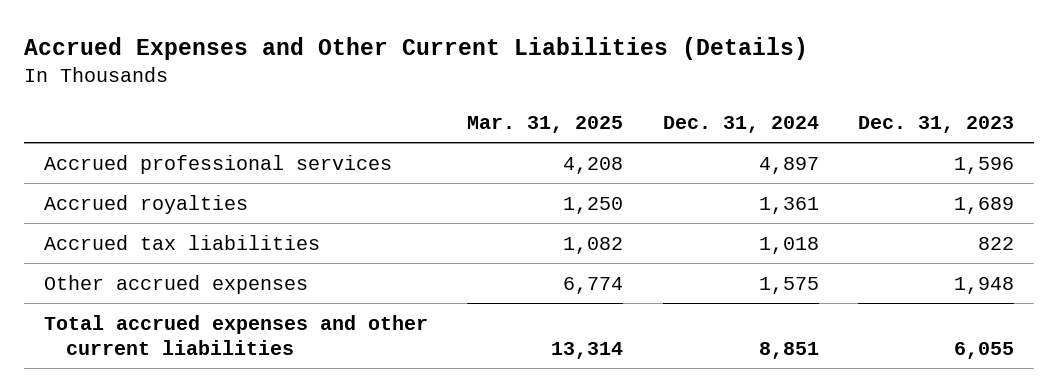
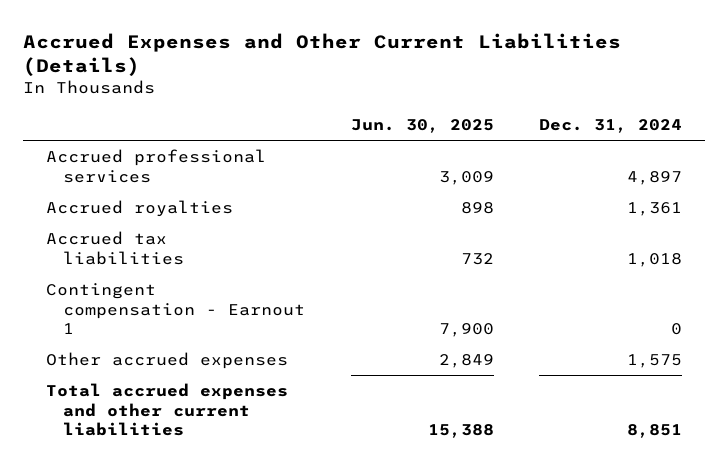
- | Mar. 31, 2025 | Dec. 31, 2024 | Dec. 31, 2023
+ | Jun. 30, 2025 | Dec. 31, 2024
+ Contingent compensation - Earnout 1 | 7,900 | 0

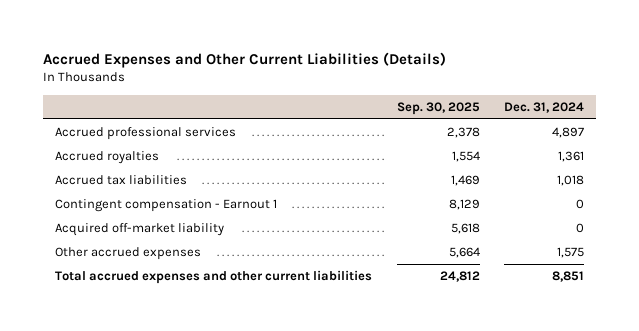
- | Jun. 30, 2025 | Dec. 31, 2024
+ | Sep. 30, 2025 | Dec. 31, 2024
+ Acquired off-market liability | 5,618 | 0

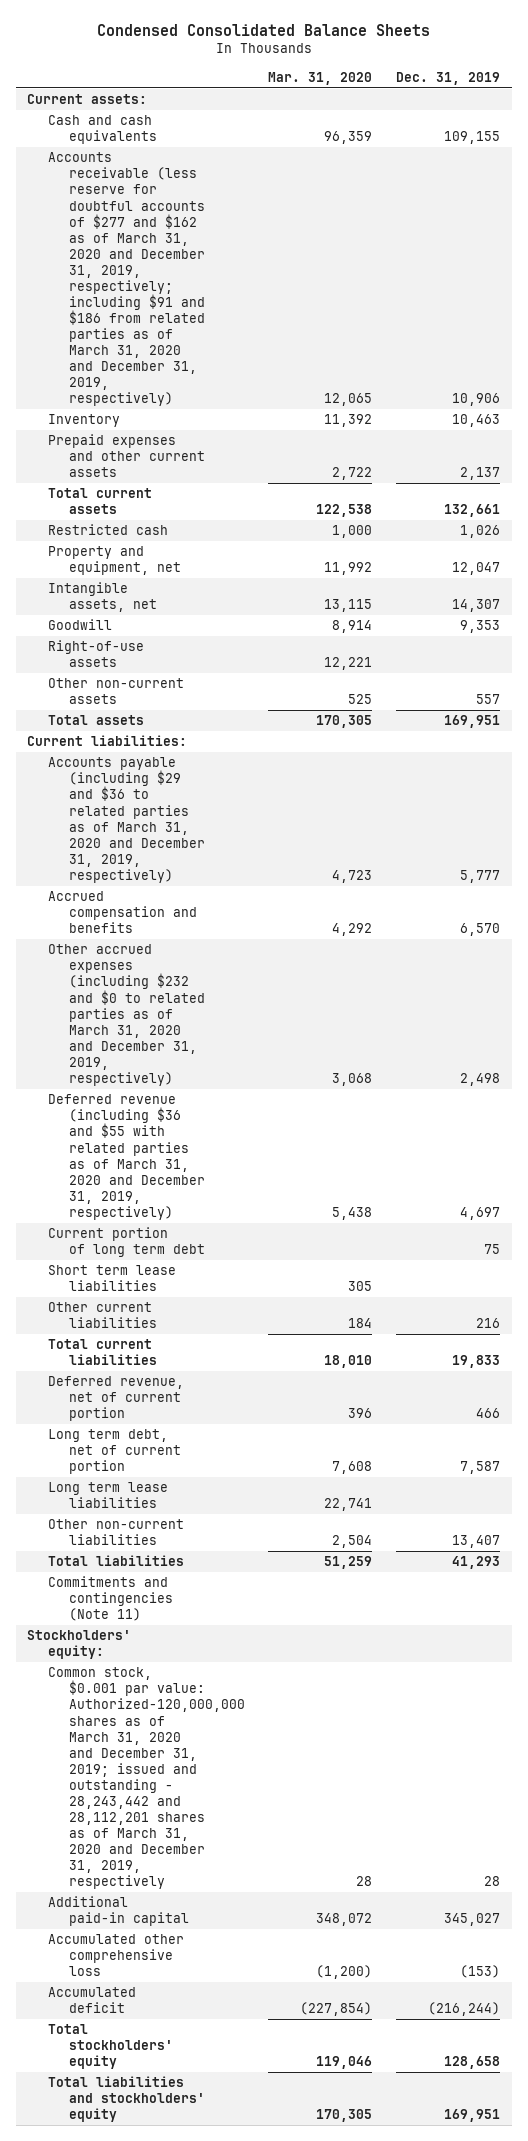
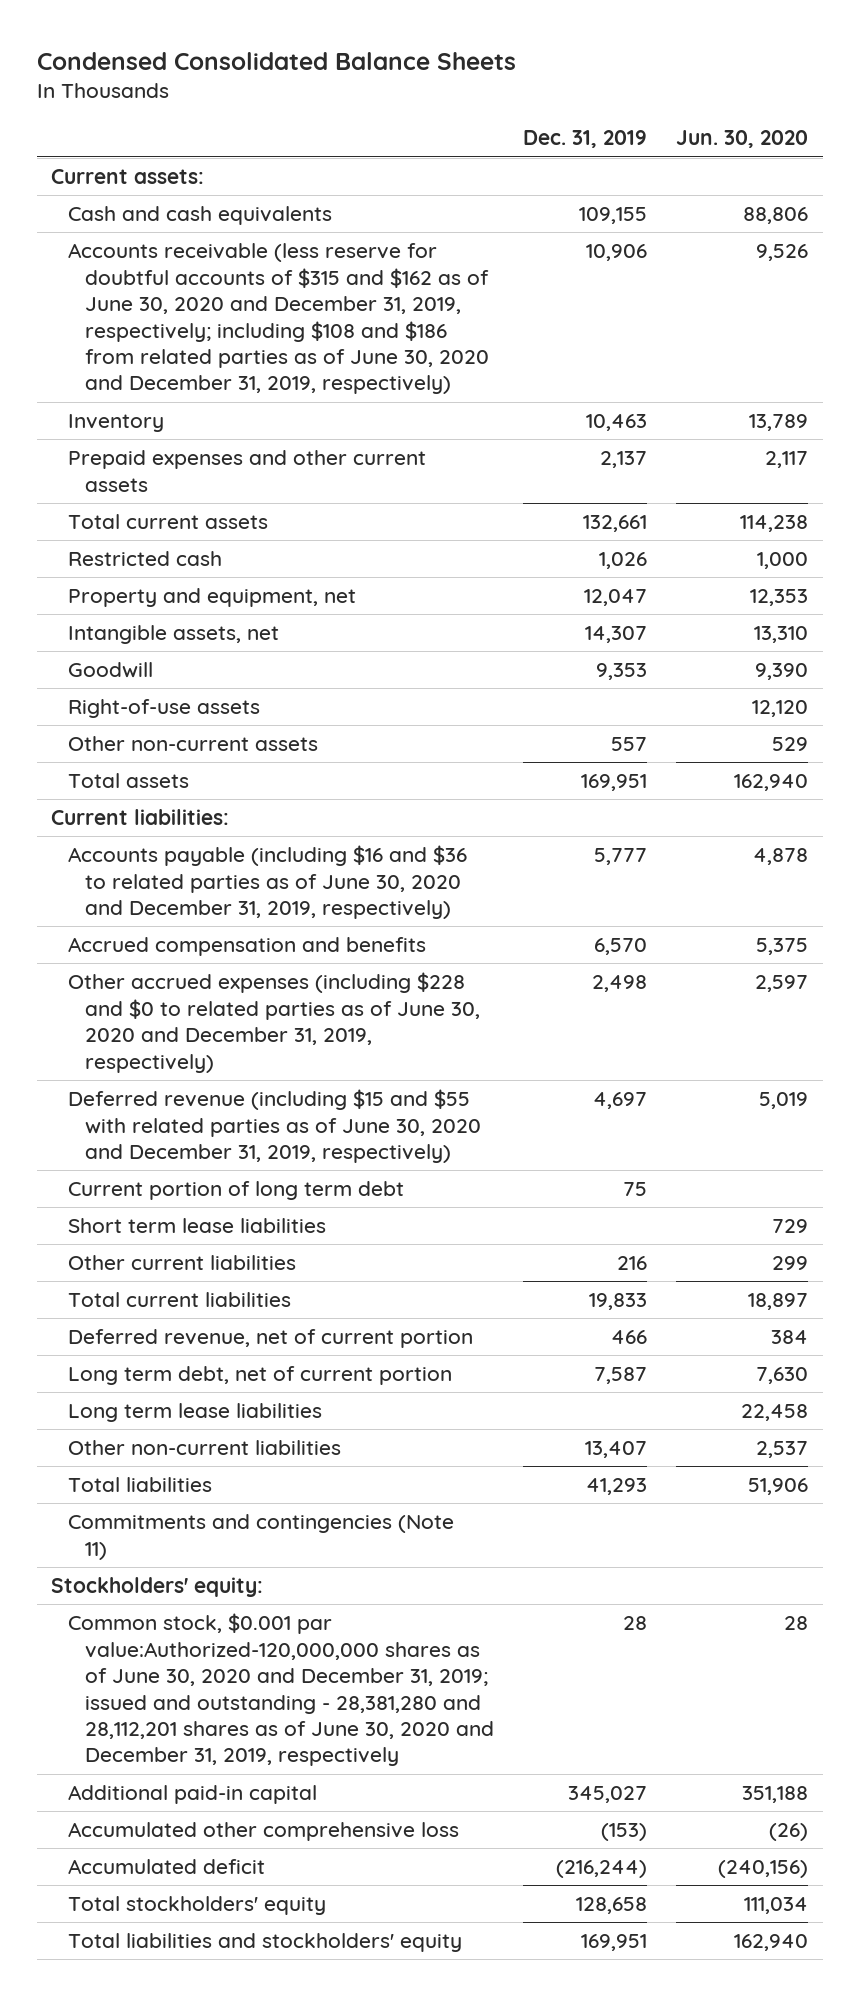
- | Mar. 31, 2020 | Dec. 31, 2019
+ | Dec. 31, 2019 | Jun. 30, 2020
- Accounts receivable (less reserve for doubtful accounts of $277 and $162 as of March 31, 2020 and December 31, 2019, respectively; including $91 and $186 from related parties as of March 31, 2020 and December 31, 2019, respectively) | 12,065 | 10,906
+ Accounts receivable (less reserve for doubtful accounts of $315 and $162 as of June 30, 2020 and December 31, 2019, respectively; including $108 and $186 from related parties as of June 30, 2020 and December 31, 2019, respectively) | 10,906 | 9,526
- Accounts payable (including $29 and $36 to related parties as of March 31, 2020 and December 31, 2019, respectively) | 4,723 | 5,777
+ Accounts payable (including $16 and $36 to related parties as of June 30, 2020 and December 31, 2019, respectively) | 5,777 | 4,878
- Other accrued expenses (including $232 and $0 to related parties as of March 31, 2020 and December 31, 2019, respectively) | 3,068 | 2,498
- Deferred revenue (including $36 and $55 with related parties as of March 31, 2020 and December 31, 2019, respectively) | 5,438 | 4,697
+ Other accrued expenses (including $228 and $0 to related parties as of June 30, 2020 and December 31, 2019, respectively) | 2,498 | 2,597
+ Deferred revenue (including $15 and $55 with related parties as of June 30, 2020 and December 31, 2019, respectively) | 4,697 | 5,019
- Common stock, $0.001 par value: Authorized-120,000,000 shares as of March 31, 2020 and December 31, 2019; issued and outstanding - 28,243,442 and 28,112,201 shares as of March 31, 2020 and December 31, 2019, respectively | 28 | 28
+ Common stock, $0.001 par value:Authorized-120,000,000 shares as of June 30, 2020 and December 31, 2019; issued and outstanding - 28,381,280 and 28,112,201 shares as of June 30, 2020 and December 31, 2019, respectively | 28 | 28

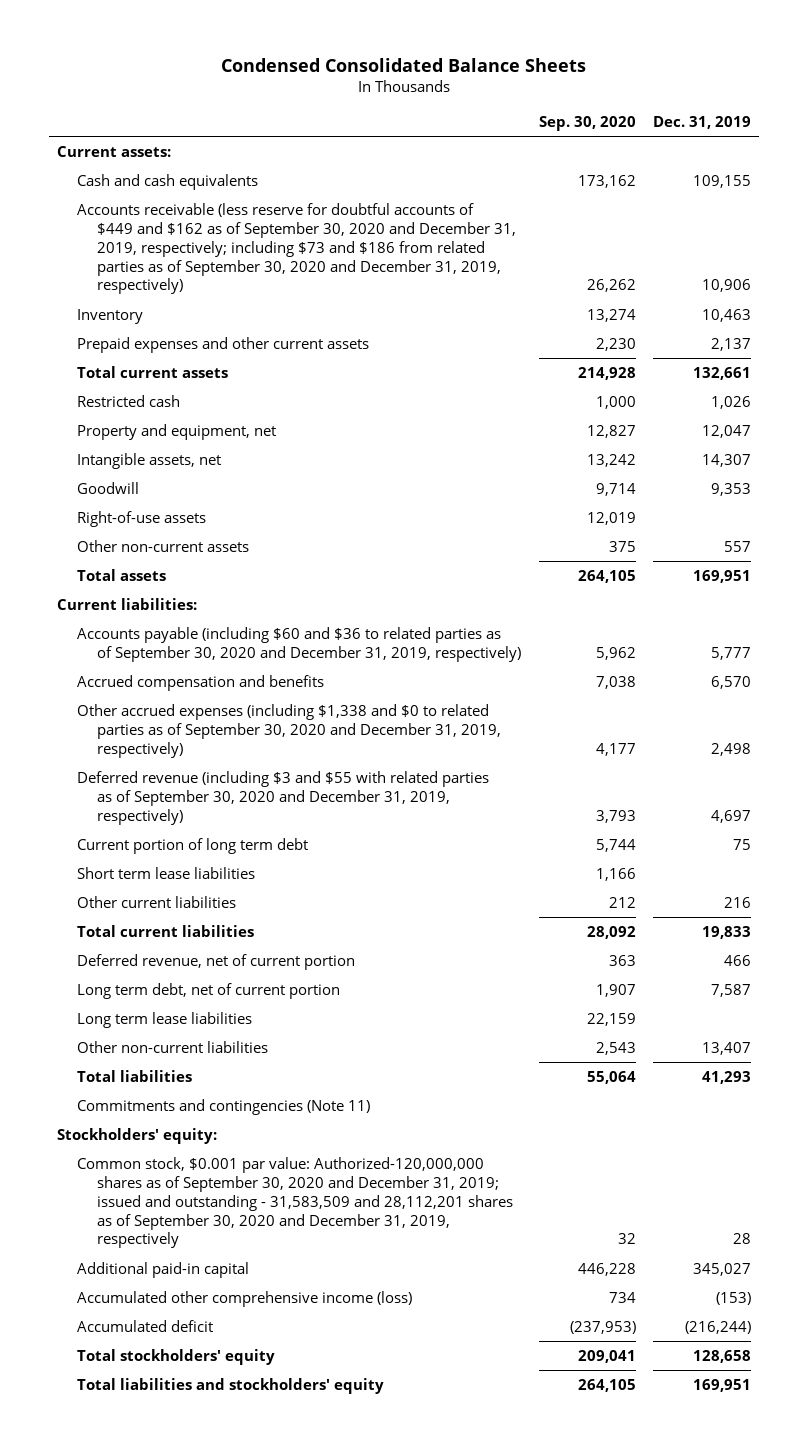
- | Dec. 31, 2019 | Jun. 30, 2020
+ | Sep. 30, 2020 | Dec. 31, 2019
- Accounts receivable (less reserve for doubtful accounts of $315 and $162 as of June 30, 2020 and December 31, 2019, respectively; including $108 and $186 from related parties as of June 30, 2020 and December 31, 2019, respectively) | 10,906 | 9,526
+ Accounts receivable (less reserve for doubtful accounts of $449 and $162 as of September 30, 2020 and December 31, 2019, respectively; including $73 and $186 from related parties as of September 30, 2020 and December 31, 2019, respectively) | 26,262 | 10,906
- Accounts payable (including $16 and $36 to related parties as of June 30, 2020 and December 31, 2019, respectively) | 5,777 | 4,878
+ Accounts payable (including $60 and $36 to related parties as of September 30, 2020 and December 31, 2019, respectively) | 5,962 | 5,777
- Other accrued expenses (including $228 and $0 to related parties as of June 30, 2020 and December 31, 2019, respectively) | 2,498 | 2,597
- Deferred revenue (including $15 and $55 with related parties as of June 30, 2020 and December 31, 2019, respectively) | 4,697 | 5,019
+ Other accrued expenses (including $1,338 and $0 to related parties as of September 30, 2020 and December 31, 2019, respectively) | 4,177 | 2,498
+ Deferred revenue (including $3 and $55 with related parties as of September 30, 2020 and December 31, 2019, respectively) | 3,793 | 4,697
- Common stock, $0.001 par value:Authorized-120,000,000 shares as of June 30, 2020 and December 31, 2019; issued and outstanding - 28,381,280 and 28,112,201 shares as of June 30, 2020 and December 31, 2019, respectively | 28 | 28
+ Common stock, $0.001 par value: Authorized-120,000,000 shares as of September 30, 2020 and December 31, 2019; issued and outstanding - 31,583,509 and 28,112,201 shares as of September 30, 2020 and December 31, 2019, respectively | 32 | 28
- Accumulated other comprehensive loss | (153) | (26)
+ Accumulated other comprehensive income (loss) | 734 | (153)

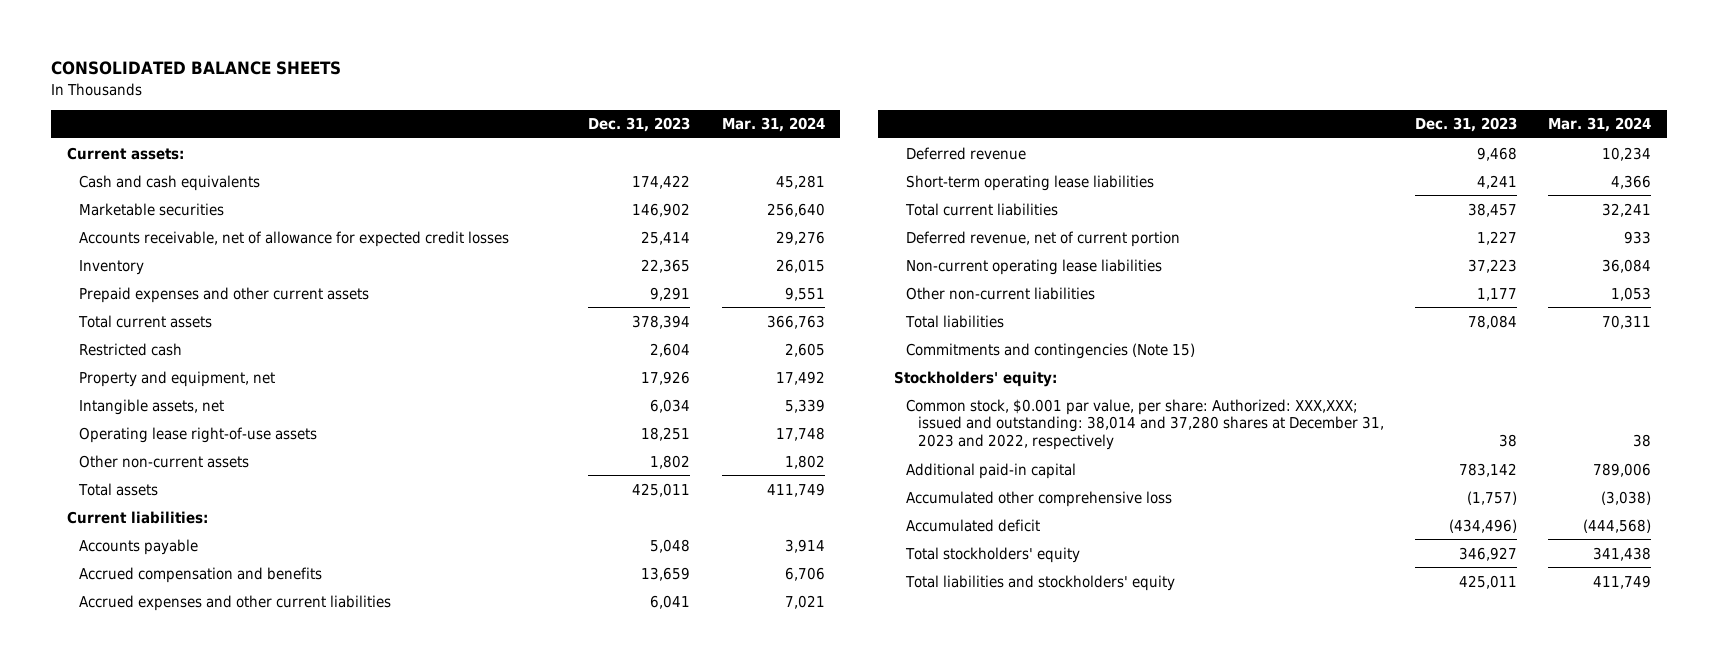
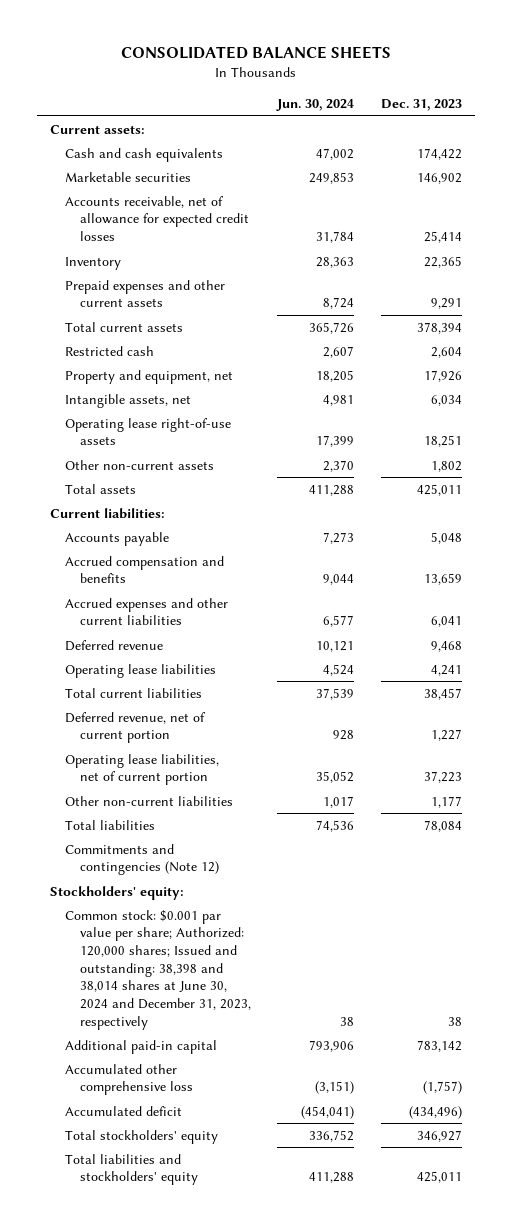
- | Dec. 31, 2023 | Mar. 31, 2024
+ | Jun. 30, 2024 | Dec. 31, 2023
- Short-term operating lease liabilities | 4,241 | 4,366
+ Operating lease liabilities | 4,524 | 4,241
- Non-current operating lease liabilities | 37,223 | 36,084
+ Operating lease liabilities, net of current portion | 35,052 | 37,223
- Commitments and contingencies (Note 15)
+ Commitments and contingencies (Note 12)
- Common stock, $0.001 par value, per share: Authorized: XXX,XXX; issued and outstanding: 38,014 and 37,280 shares at December 31, 2023 and 2022, respectively | 38 | 38
+ Common stock: $0.001 par value per share; Authorized: 120,000 shares; Issued and outstanding: 38,398 and 38,014 shares at June 30, 2024 and December 31, 2023, respectively | 38 | 38

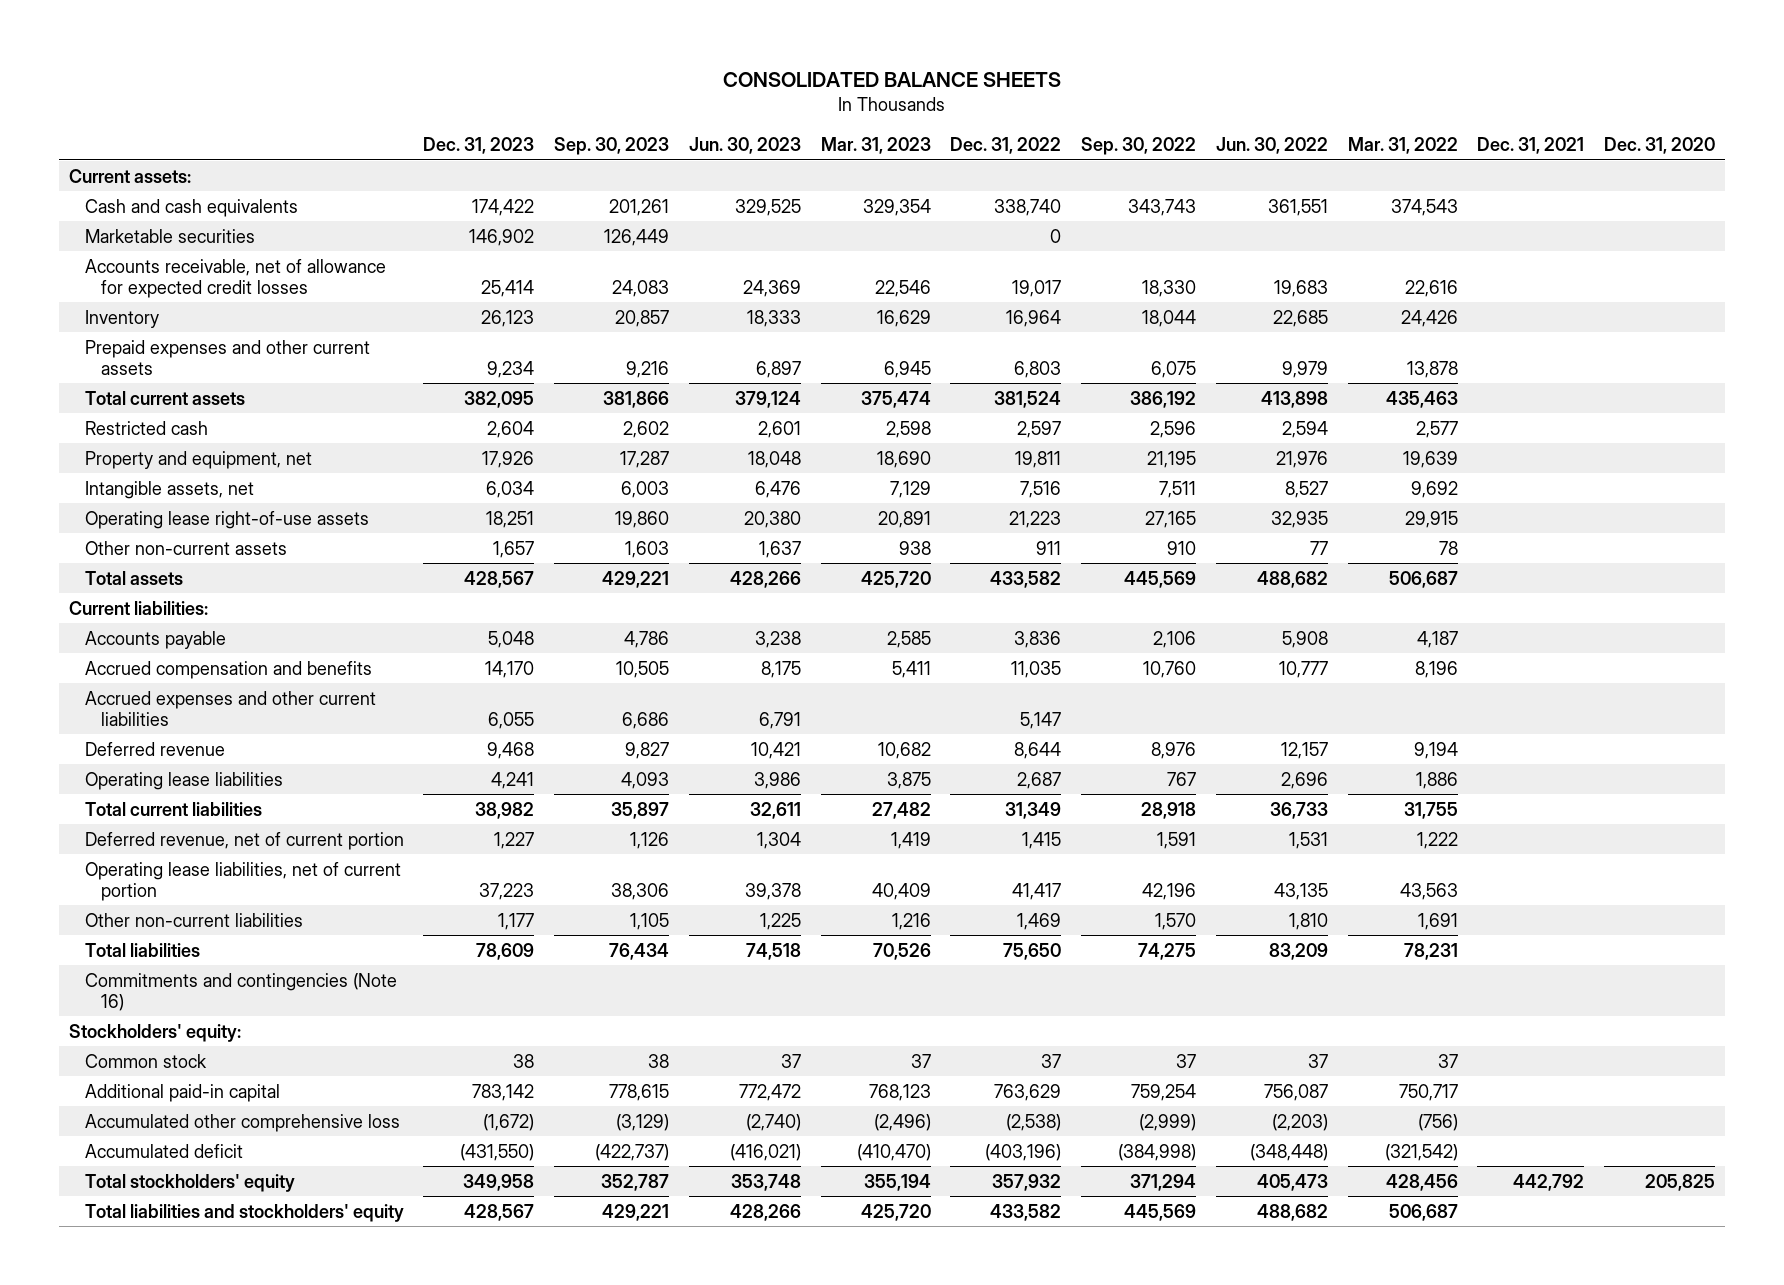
- | Jun. 30, 2024 | Dec. 31, 2023
+ | Dec. 31, 2023 | Sep. 30, 2023 | Jun. 30, 2023 | Mar. 31, 2023 | Dec. 31, 2022 | Sep. 30, 2022 | Jun. 30, 2022 | Mar. 31, 2022 | Dec. 31, 2021 | Dec. 31, 2020
- Inventory | 28,363 | 22,365
- Prepaid expenses and other current assets | 8,724 | 9,291
- Total current assets | 365,726 | 378,394
+ Inventory | 26,123 | 20,857 | 18,333 | 16,629 | 16,964 | 18,044 | 22,685 | 24,426 | |
+ Prepaid expenses and other current assets | 9,234 | 9,216 | 6,897 | 6,945 | 6,803 | 6,075 | 9,979 | 13,878 | |
+ Total current assets | 382,095 | 381,866 | 379,124 | 375,474 | 381,524 | 386,192 | 413,898 | 435,463 | |
- Other non-current assets | 2,370 | 1,802
- Total assets | 411,288 | 425,011
+ Other non-current assets | 1,657 | 1,603 | 1,637 | 938 | 911 | 910 | 77 | 78 | |
+ Total assets | 428,567 | 429,221 | 428,266 | 425,720 | 433,582 | 445,569 | 488,682 | 506,687 | |
- Accrued compensation and benefits | 9,044 | 13,659
- Accrued expenses and other current liabilities | 6,577 | 6,041
+ Accrued compensation and benefits | 14,170 | 10,505 | 8,175 | 5,411 | 11,035 | 10,760 | 10,777 | 8,196 | |
+ Accrued expenses and other current liabilities | 6,055 | 6,686 | 6,791 | | 5,147 | | | | |
- Total current liabilities | 37,539 | 38,457
+ Total current liabilities | 38,982 | 35,897 | 32,611 | 27,482 | 31,349 | 28,918 | 36,733 | 31,755 | |
- Total liabilities | 74,536 | 78,084
- Commitments and contingencies (Note 12)
+ Total liabilities | 78,609 | 76,434 | 74,518 | 70,526 | 75,650 | 74,275 | 83,209 | 78,231 | |
+ Commitments and contingencies (Note 16)
- Common stock: $0.001 par value per share; Authorized: 120,000 shares; Issued and outstanding: 38,398 and 38,014 shares at June 30, 2024 and December 31, 2023, respectively | 38 | 38
+ Common stock | 38 | 38 | 37 | 37 | 37 | 37 | 37 | 37 | |
- Accumulated other comprehensive loss | (3,151) | (1,757)
- Accumulated deficit | (454,041) | (434,496)
- Total stockholders' equity | 336,752 | 346,927
- Total liabilities and stockholders' equity | 411,288 | 425,011
+ Accumulated other comprehensive loss | (1,672) | (3,129) | (2,740) | (2,496) | (2,538) | (2,999) | (2,203) | (756) | |
+ Accumulated deficit | (431,550) | (422,737) | (416,021) | (410,470) | (403,196) | (384,998) | (348,448) | (321,542) | |
+ Total stockholders' equity | 349,958 | 352,787 | 353,748 | 355,194 | 357,932 | 371,294 | 405,473 | 428,456 | 442,792 | 205,825
+ Total liabilities and stockholders' equity | 428,567 | 429,221 | 428,266 | 425,720 | 433,582 | 445,569 | 488,682 | 506,687 | |

